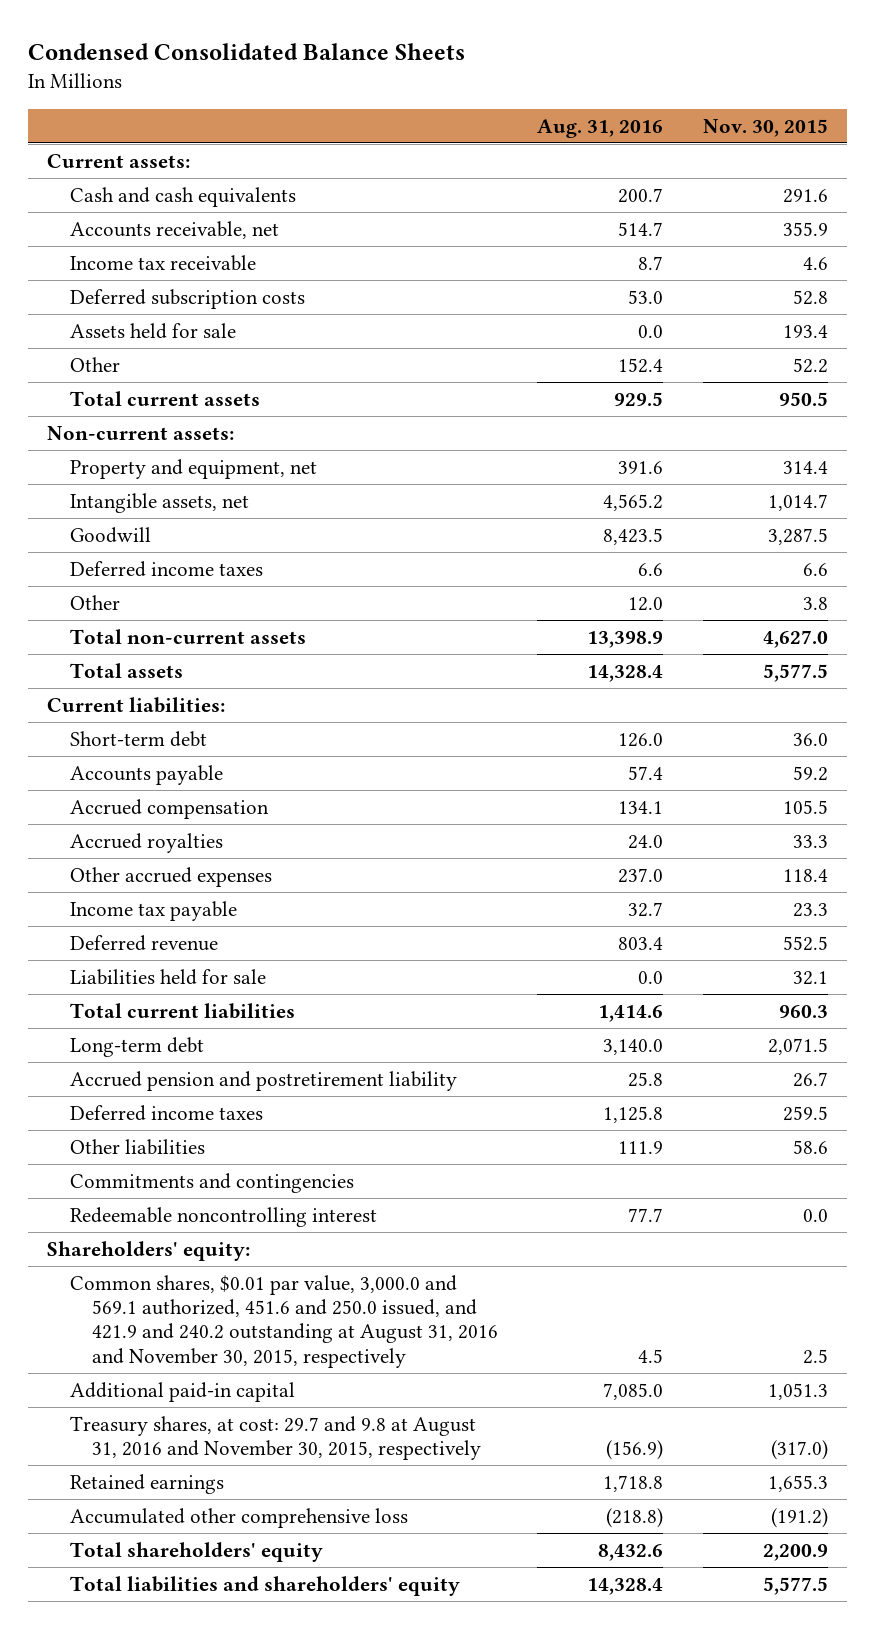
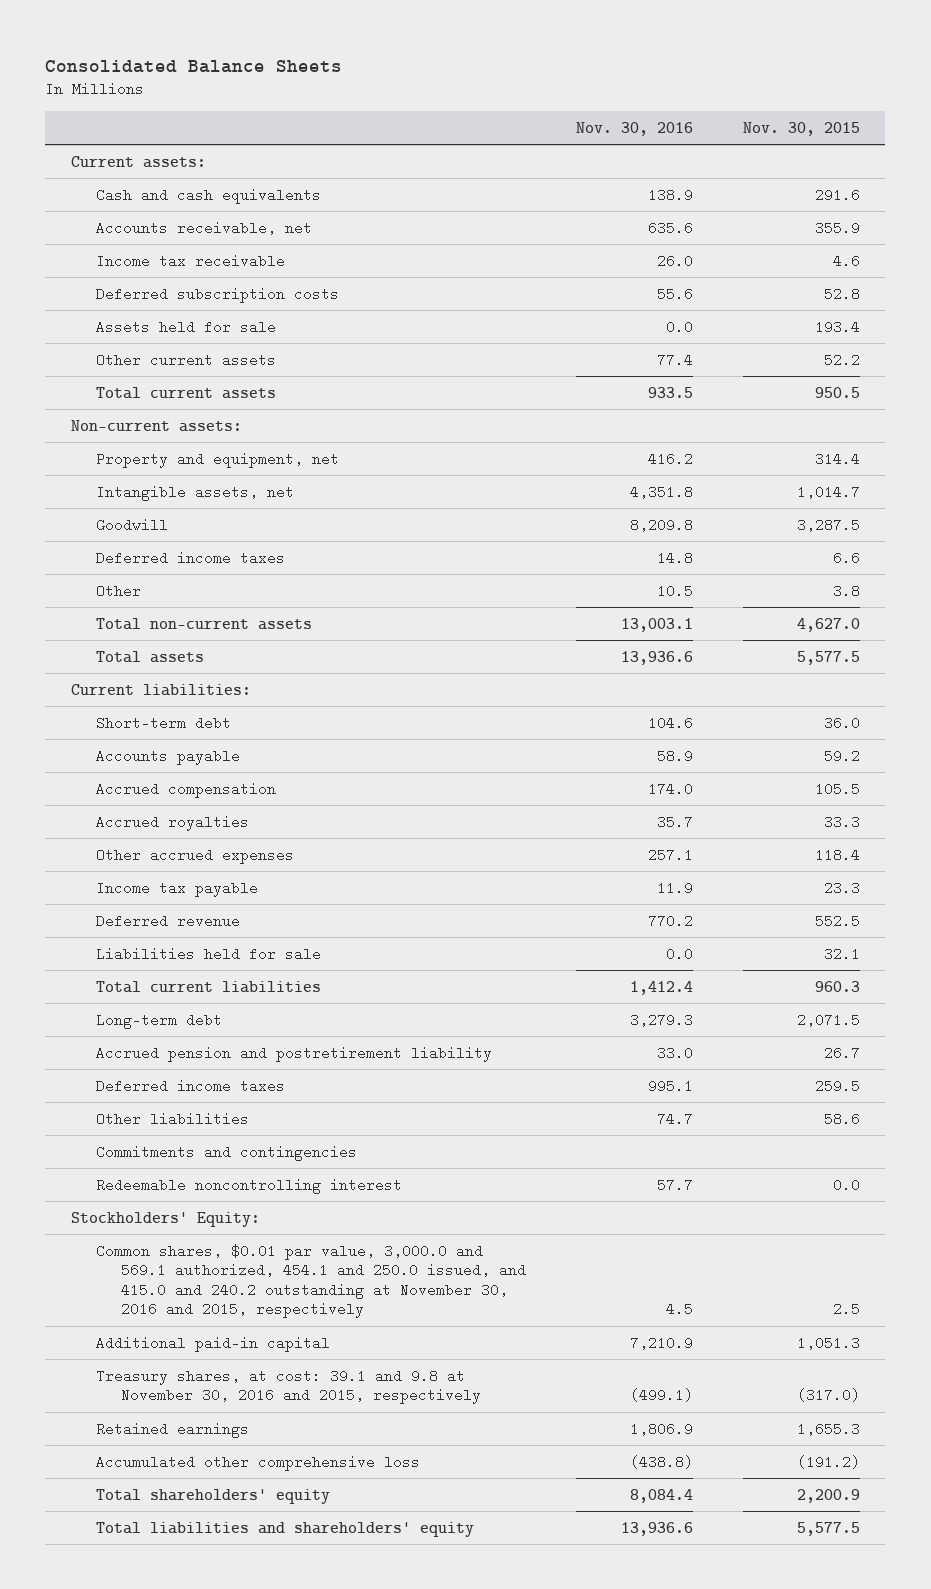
- Condensed Consolidated Balance Sheets
+ Consolidated Balance Sheets
- | Aug. 31, 2016 | Nov. 30, 2015
+ | Nov. 30, 2016 | Nov. 30, 2015
- Other | 152.4 | 52.2
+ Other current assets | 77.4 | 52.2
- Shareholders' equity:
- Common shares, $0.01 par value, 3,000.0 and 569.1 authorized, 451.6 and 250.0 issued, and 421.9 and 240.2 outstanding at August 31, 2016 and November 30, 2015, respectively | 4.5 | 2.5
+ Stockholders' Equity:
+ Common shares, $0.01 par value, 3,000.0 and 569.1 authorized, 454.1 and 250.0 issued, and 415.0 and 240.2 outstanding at November 30, 2016 and 2015, respectively | 4.5 | 2.5
- Treasury shares, at cost: 29.7 and 9.8 at August 31, 2016 and November 30, 2015, respectively | (156.9) | (317.0)
+ Treasury shares, at cost: 39.1 and 9.8 at November 30, 2016 and 2015, respectively | (499.1) | (317.0)

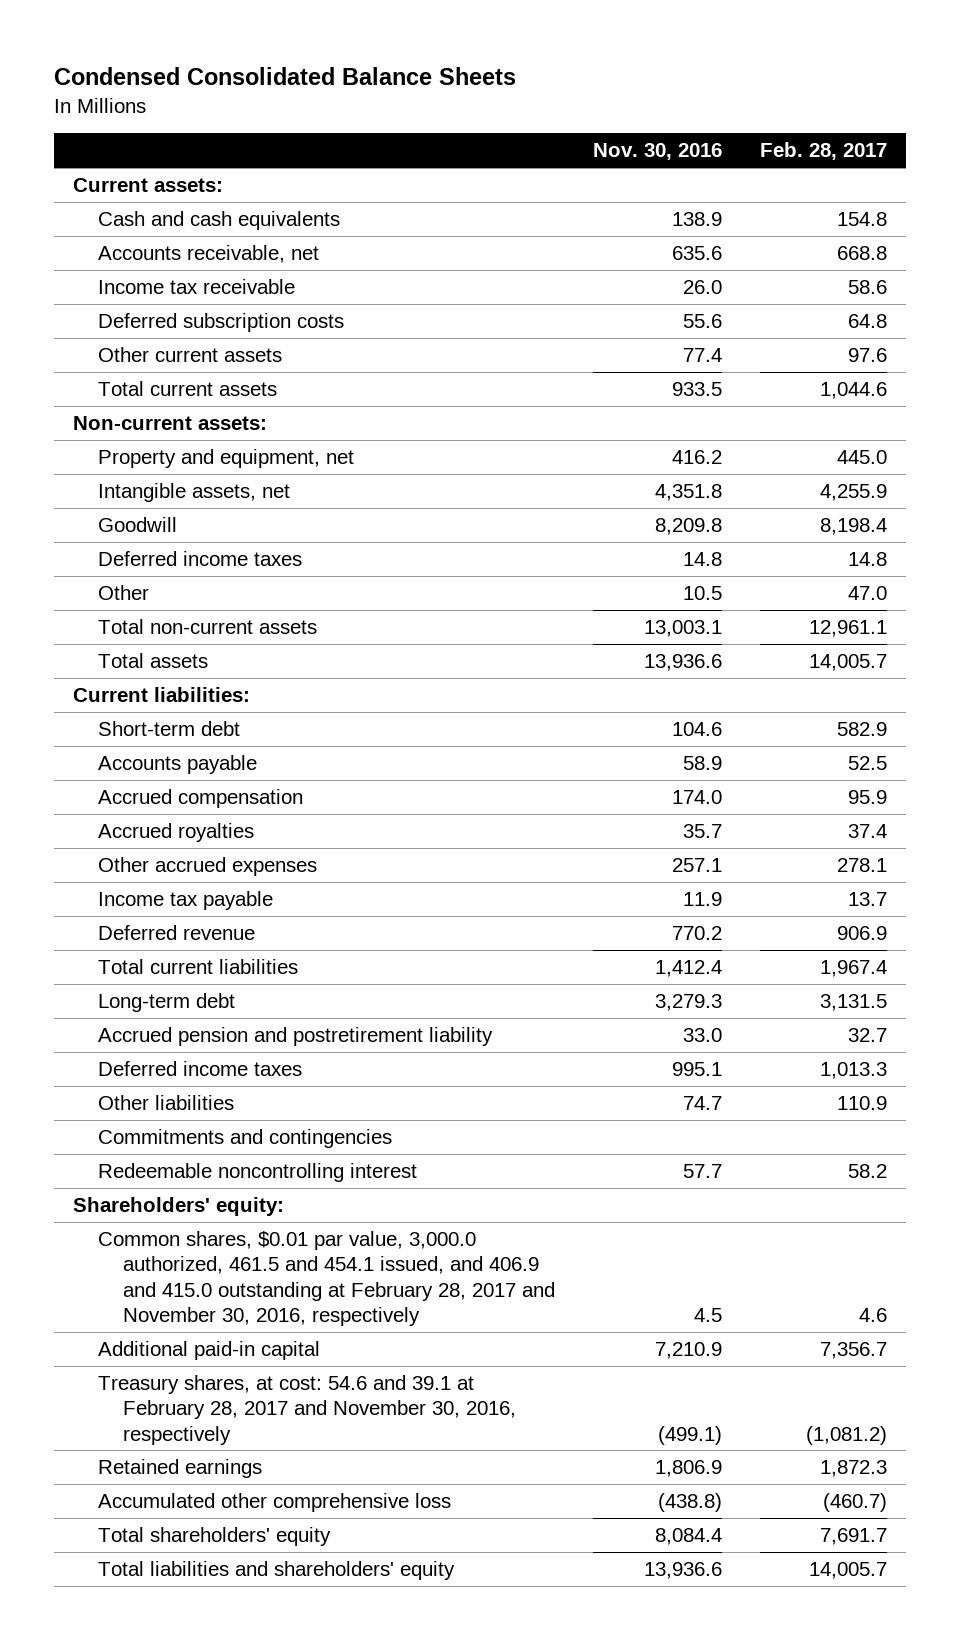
- Consolidated Balance Sheets
+ Condensed Consolidated Balance Sheets
- | Nov. 30, 2016 | Nov. 30, 2015
+ | Nov. 30, 2016 | Feb. 28, 2017
- Assets held for sale | 0.0 | 193.4
- Liabilities held for sale | 0.0 | 32.1
- Stockholders' Equity:
- Common shares, $0.01 par value, 3,000.0 and 569.1 authorized, 454.1 and 250.0 issued, and 415.0 and 240.2 outstanding at November 30, 2016 and 2015, respectively | 4.5 | 2.5
+ Shareholders' equity:
+ Common shares, $0.01 par value, 3,000.0 authorized, 461.5 and 454.1 issued, and 406.9 and 415.0 outstanding at February 28, 2017 and November 30, 2016, respectively | 4.5 | 4.6
- Treasury shares, at cost: 39.1 and 9.8 at November 30, 2016 and 2015, respectively | (499.1) | (317.0)
+ Treasury shares, at cost: 54.6 and 39.1 at February 28, 2017 and November 30, 2016, respectively | (499.1) | (1,081.2)

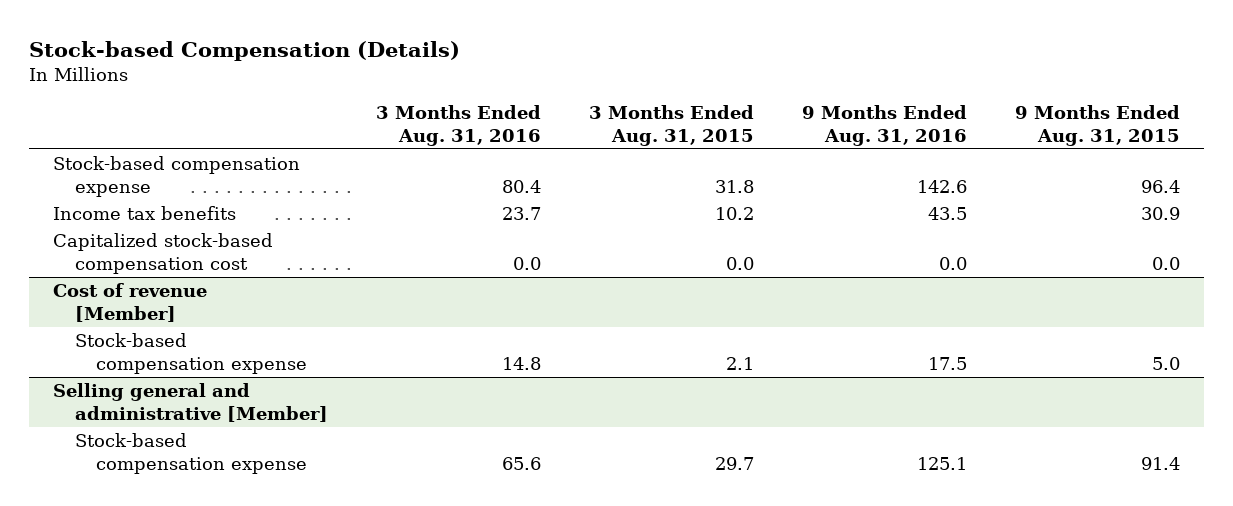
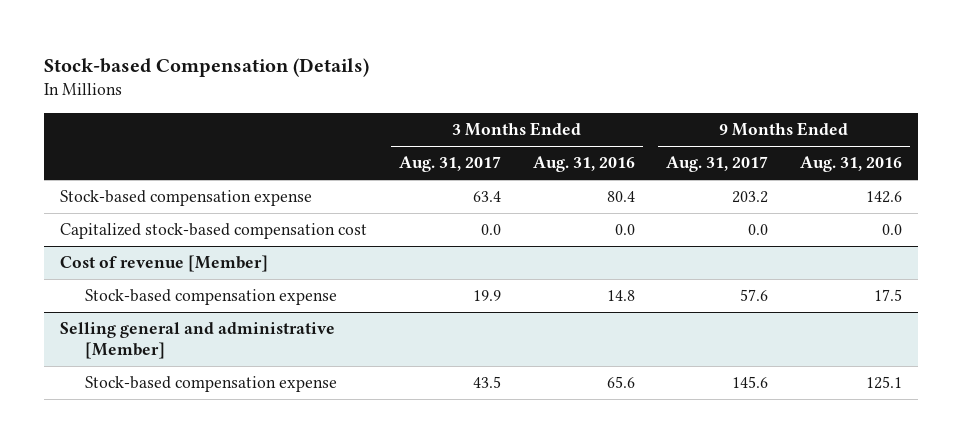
- | 3 Months Ended Aug. 31, 2016 | 3 Months Ended Aug. 31, 2015 | 9 Months Ended Aug. 31, 2016 | 9 Months Ended Aug. 31, 2015
+ | 3 Months Ended Aug. 31, 2017 | 3 Months Ended Aug. 31, 2016 | 9 Months Ended Aug. 31, 2017 | 9 Months Ended Aug. 31, 2016
- Income tax benefits | 23.7 | 10.2 | 43.5 | 30.9

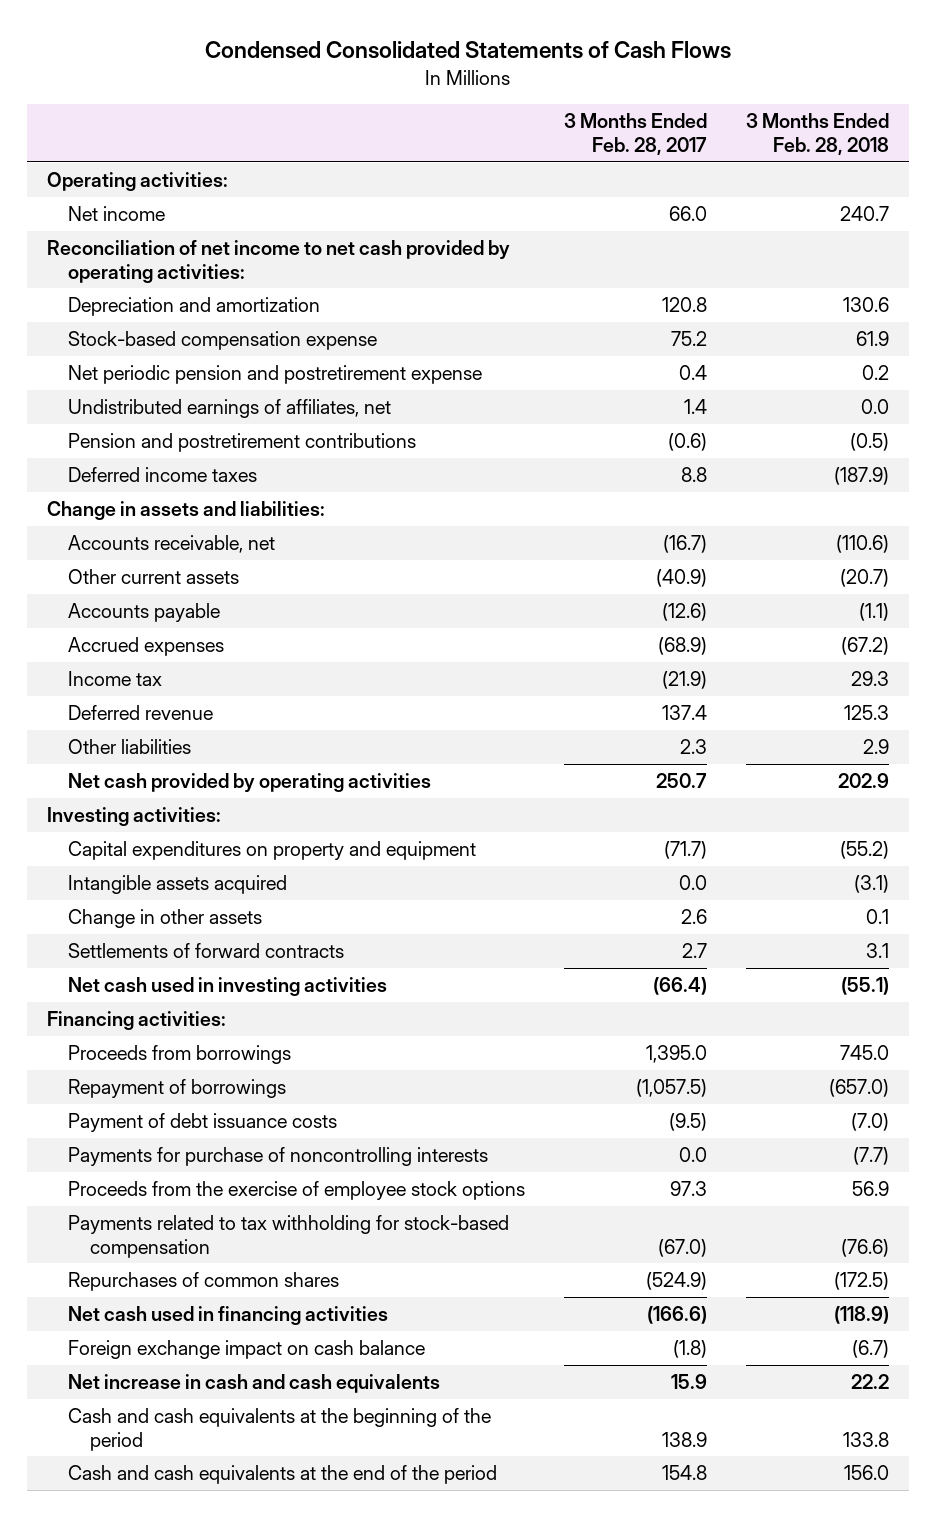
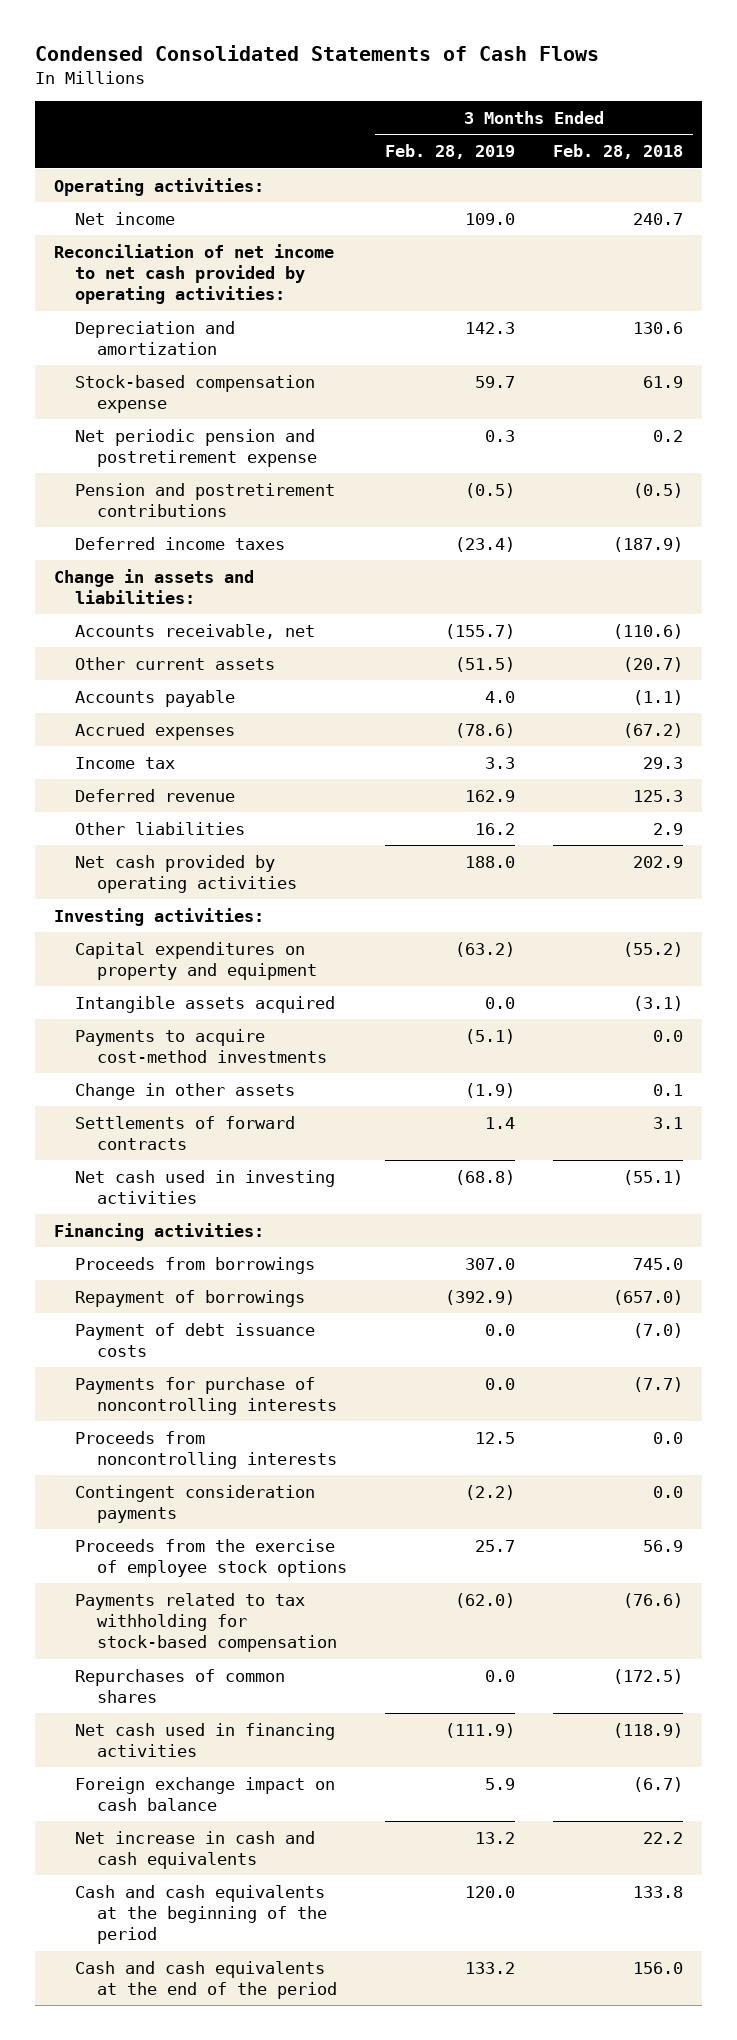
- | 3 Months Ended Feb. 28, 2017 | 3 Months Ended Feb. 28, 2018
+ | 3 Months Ended Feb. 28, 2019 | 3 Months Ended Feb. 28, 2018
- Undistributed earnings of affiliates, net | 1.4 | 0.0
+ Payments to acquire cost-method investments | (5.1) | 0.0
+ Proceeds from noncontrolling interests | 12.5 | 0.0
+ Contingent consideration payments | (2.2) | 0.0

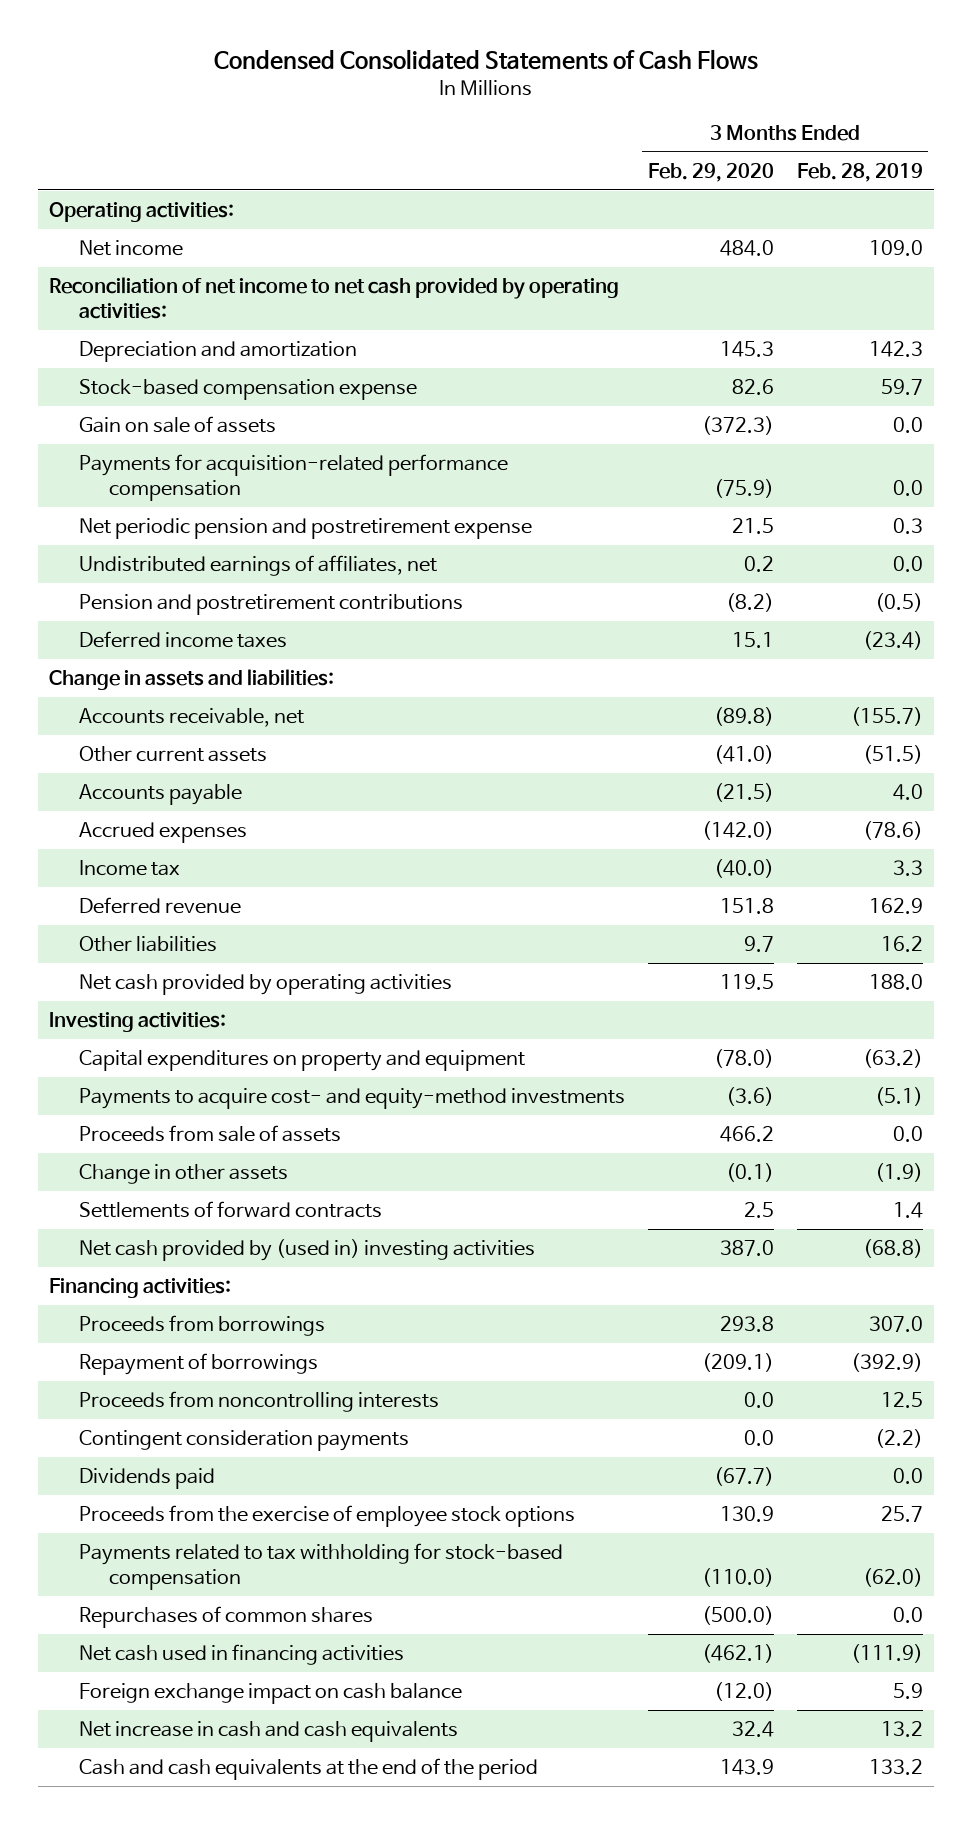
- | 3 Months Ended Feb. 28, 2019 | 3 Months Ended Feb. 28, 2018
+ | 3 Months Ended Feb. 29, 2020 | 3 Months Ended Feb. 28, 2019
+ Gain on sale of assets | (372.3) | 0.0
+ Payments for acquisition-related performance compensation | (75.9) | 0.0
+ Undistributed earnings of affiliates, net | 0.2 | 0.0
- Intangible assets acquired | 0.0 | (3.1)
- Payments to acquire cost-method investments | (5.1) | 0.0
+ Payments to acquire cost- and equity-method investments | (3.6) | (5.1)
+ Proceeds from sale of assets | 466.2 | 0.0
- Net cash used in investing activities | (68.8) | (55.1)
+ Net cash provided by (used in) investing activities | 387.0 | (68.8)
- Payment of debt issuance costs | 0.0 | (7.0)
- Payments for purchase of noncontrolling interests | 0.0 | (7.7)
+ Dividends paid | (67.7) | 0.0
- Cash and cash equivalents at the beginning of the period | 120.0 | 133.8

